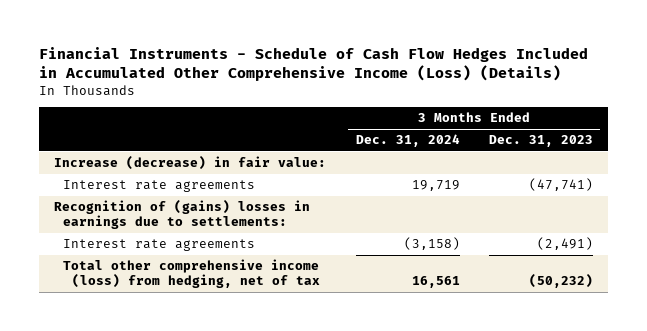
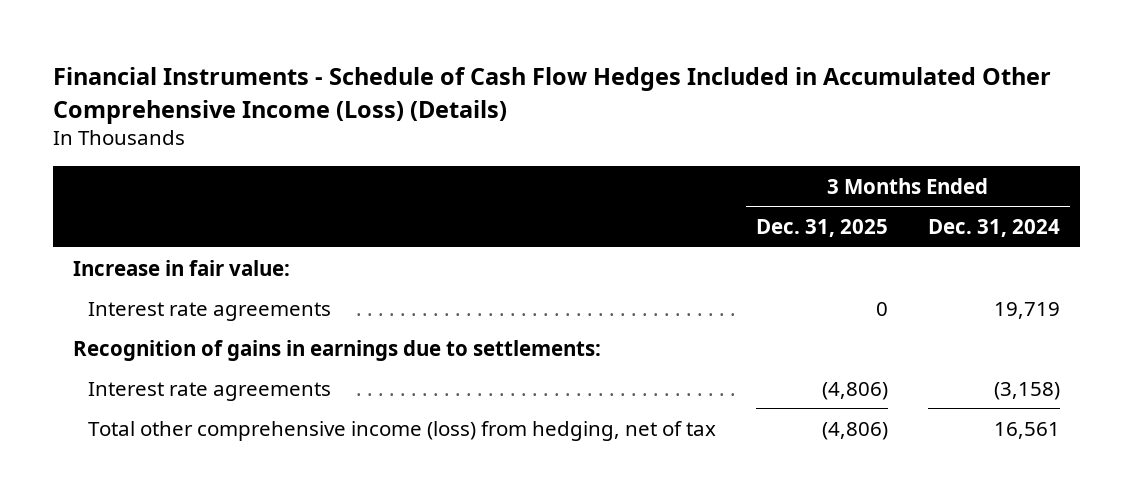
- | 3 Months Ended Dec. 31, 2024 | 3 Months Ended Dec. 31, 2023
+ | 3 Months Ended Dec. 31, 2025 | 3 Months Ended Dec. 31, 2024
- Increase (decrease) in fair value:
+ Increase in fair value:
- Recognition of (gains) losses in earnings due to settlements:
+ Recognition of gains in earnings due to settlements:

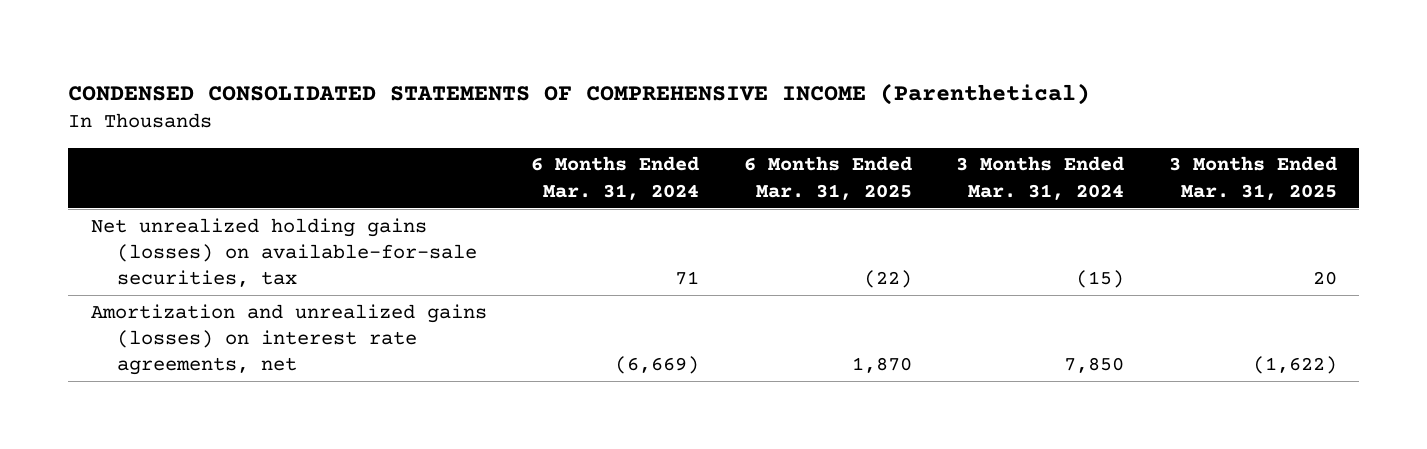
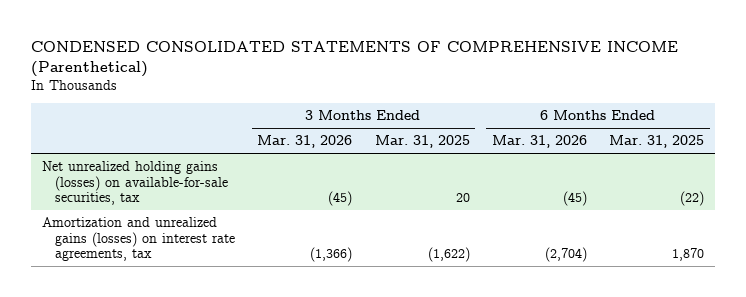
- | 6 Months Ended Mar. 31, 2024 | 6 Months Ended Mar. 31, 2025 | 3 Months Ended Mar. 31, 2024 | 3 Months Ended Mar. 31, 2025
+ | 3 Months Ended Mar. 31, 2026 | 3 Months Ended Mar. 31, 2025 | 6 Months Ended Mar. 31, 2026 | 6 Months Ended Mar. 31, 2025
- Amortization and unrealized gains (losses) on interest rate agreements, net | (6,669) | 1,870 | 7,850 | (1,622)
+ Amortization and unrealized gains (losses) on interest rate agreements, tax | (1,366) | (1,622) | (2,704) | 1,870

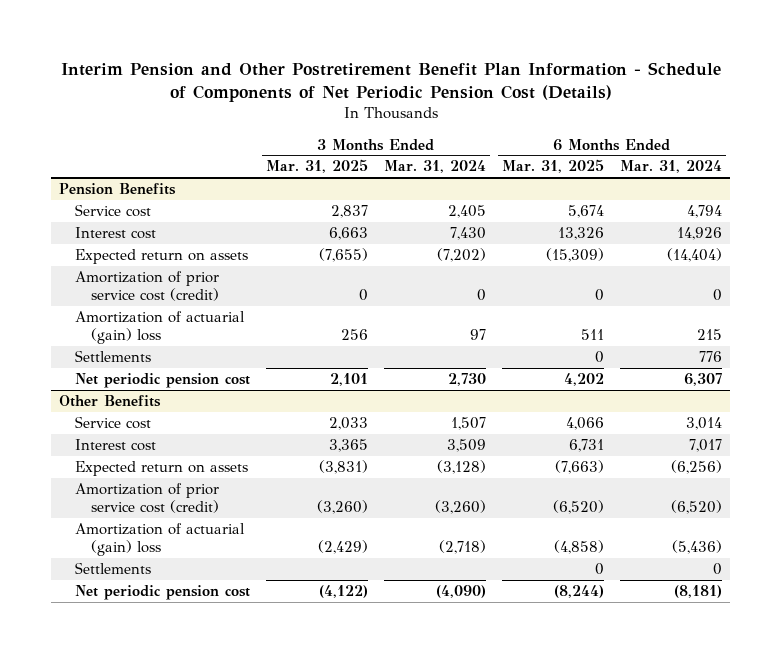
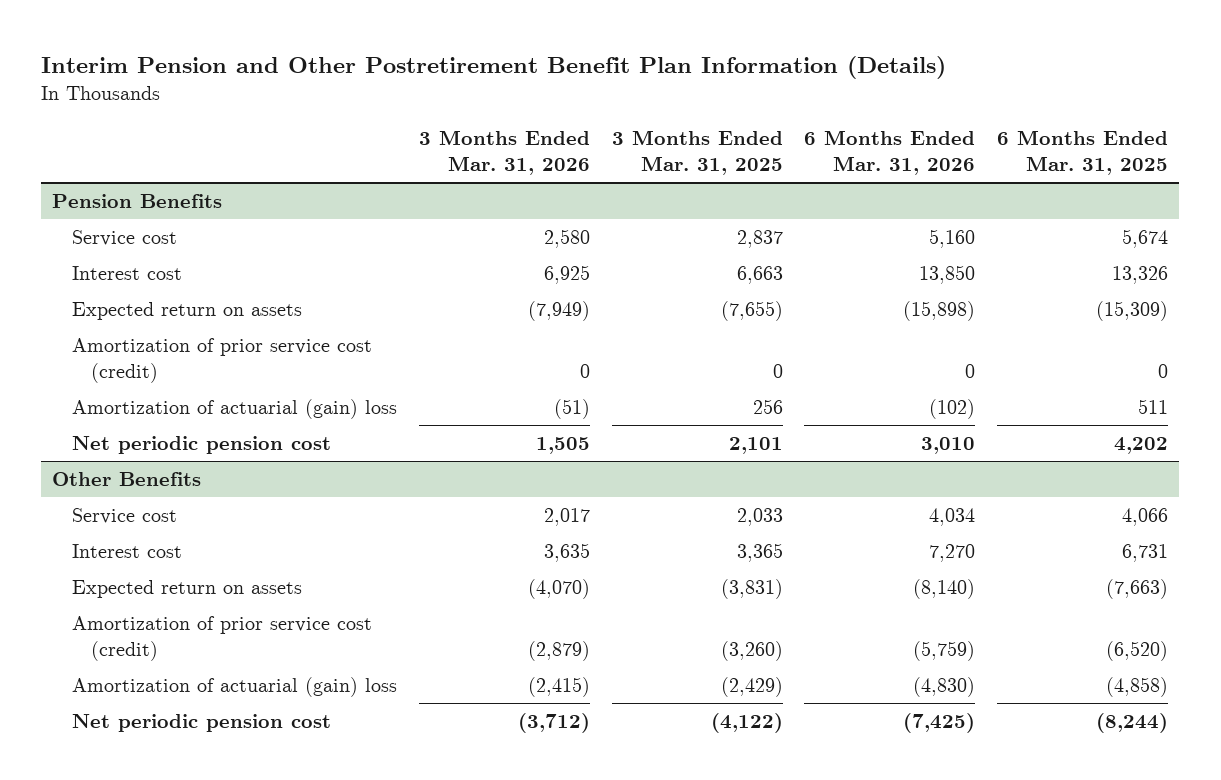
- Interim Pension and Other Postretirement Benefit Plan Information - Schedule of Components of Net Periodic Pension Cost (Details)
+ Interim Pension and Other Postretirement Benefit Plan Information (Details)
- | 3 Months Ended Mar. 31, 2025 | 3 Months Ended Mar. 31, 2024 | 6 Months Ended Mar. 31, 2025 | 6 Months Ended Mar. 31, 2024
+ | 3 Months Ended Mar. 31, 2026 | 3 Months Ended Mar. 31, 2025 | 6 Months Ended Mar. 31, 2026 | 6 Months Ended Mar. 31, 2025
@ Pension Benefits
- Settlements | | | 0 | 776
@ Other Benefits
- Settlements | | | 0 | 0

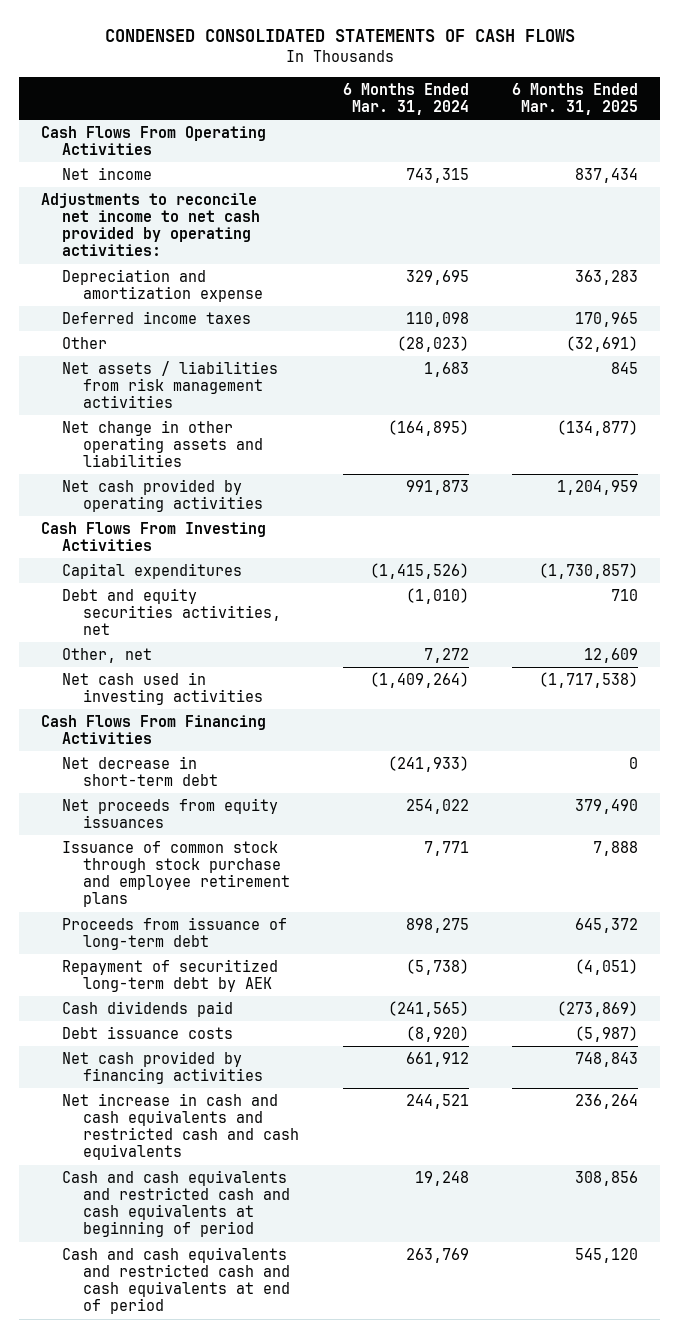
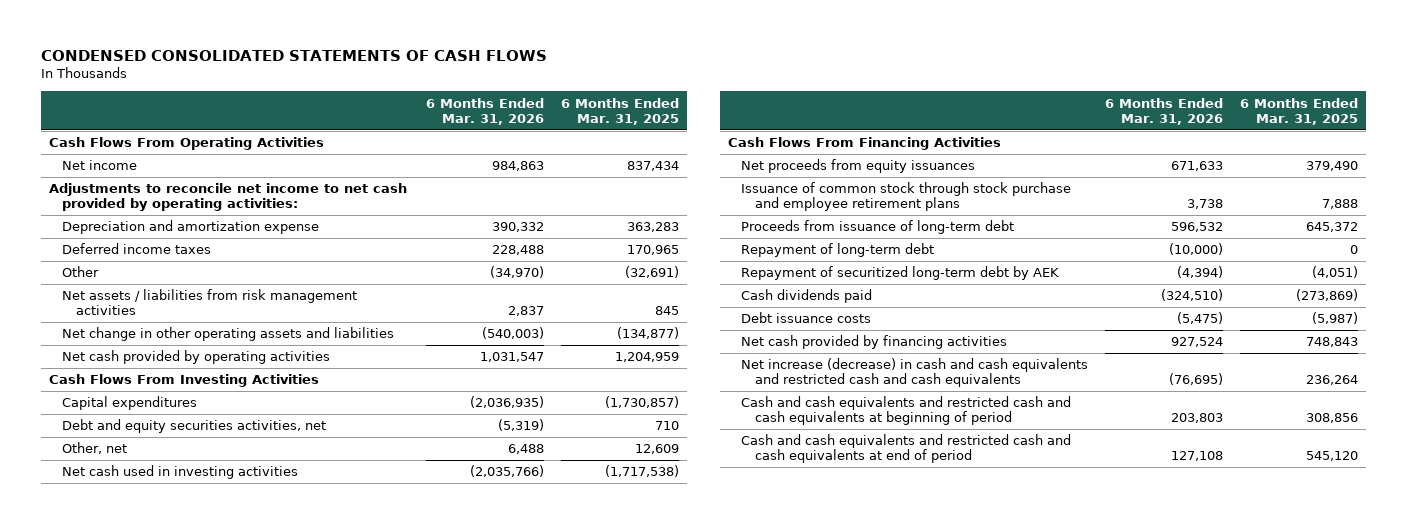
- | 6 Months Ended Mar. 31, 2024 | 6 Months Ended Mar. 31, 2025
+ | 6 Months Ended Mar. 31, 2026 | 6 Months Ended Mar. 31, 2025
- Net decrease in short-term debt | (241,933) | 0
+ Repayment of long-term debt | (10,000) | 0
- Net increase in cash and cash equivalents and restricted cash and cash equivalents | 244,521 | 236,264
+ Net increase (decrease) in cash and cash equivalents and restricted cash and cash equivalents | (76,695) | 236,264

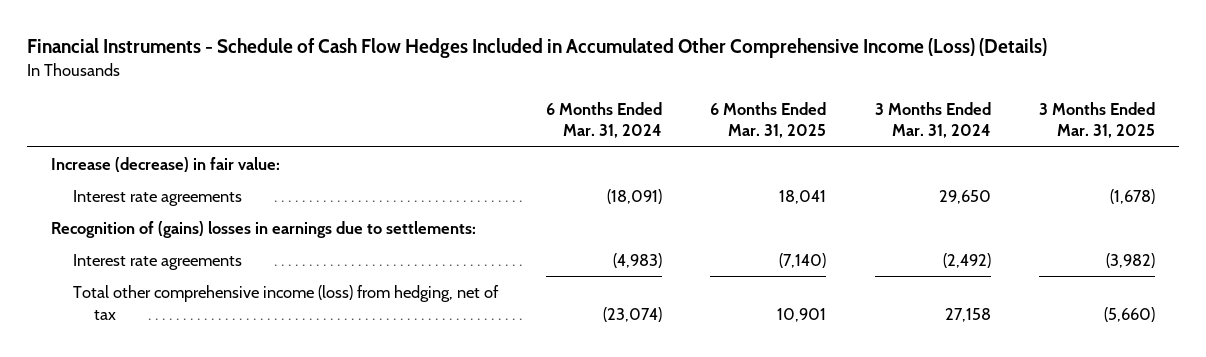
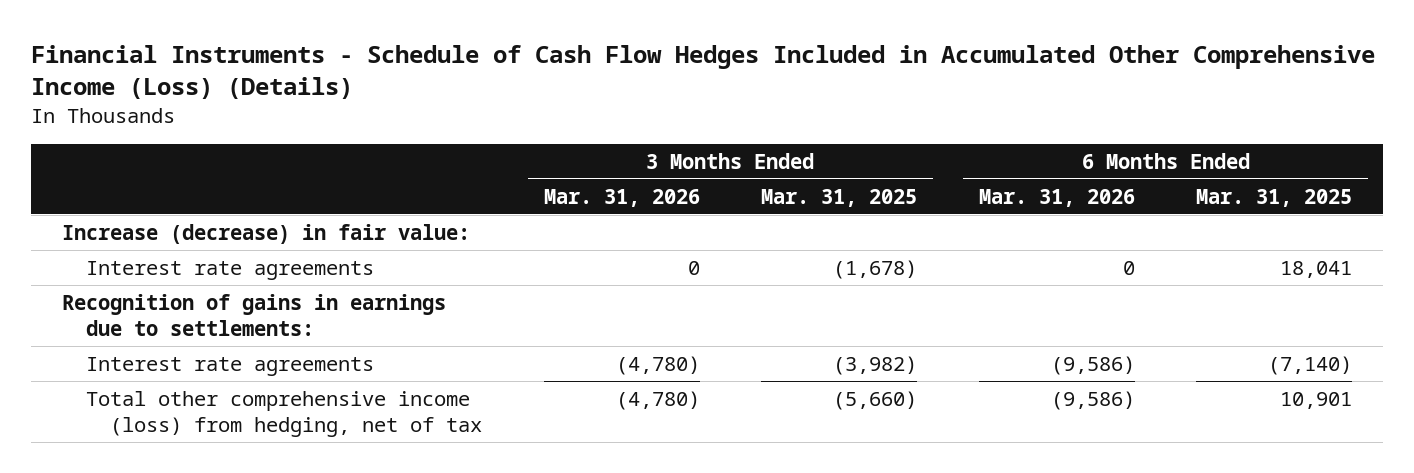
- | 6 Months Ended Mar. 31, 2024 | 6 Months Ended Mar. 31, 2025 | 3 Months Ended Mar. 31, 2024 | 3 Months Ended Mar. 31, 2025
+ | 3 Months Ended Mar. 31, 2026 | 3 Months Ended Mar. 31, 2025 | 6 Months Ended Mar. 31, 2026 | 6 Months Ended Mar. 31, 2025
- Recognition of (gains) losses in earnings due to settlements:
+ Recognition of gains in earnings due to settlements:

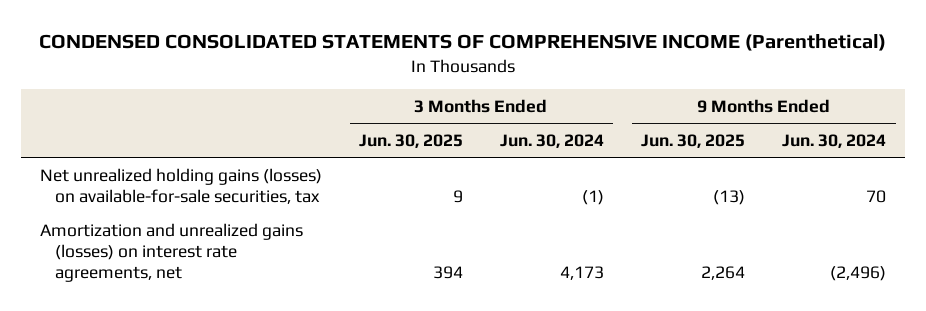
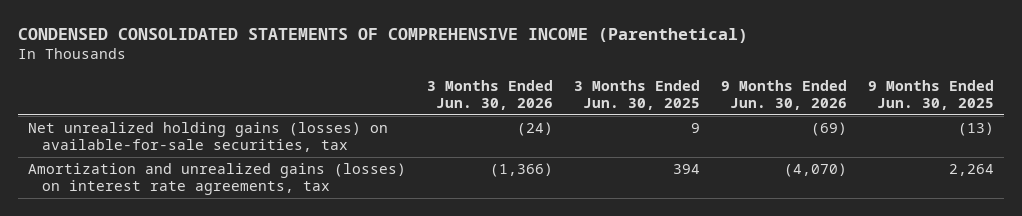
- | 3 Months Ended Jun. 30, 2025 | 3 Months Ended Jun. 30, 2024 | 9 Months Ended Jun. 30, 2025 | 9 Months Ended Jun. 30, 2024
+ | 3 Months Ended Jun. 30, 2026 | 3 Months Ended Jun. 30, 2025 | 9 Months Ended Jun. 30, 2026 | 9 Months Ended Jun. 30, 2025
- Amortization and unrealized gains (losses) on interest rate agreements, net | 394 | 4,173 | 2,264 | (2,496)
+ Amortization and unrealized gains (losses) on interest rate agreements, tax | (1,366) | 394 | (4,070) | 2,264

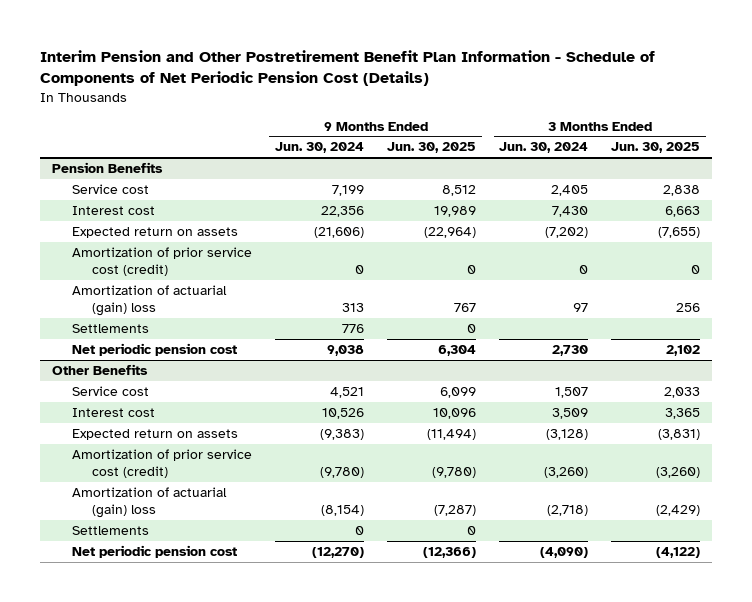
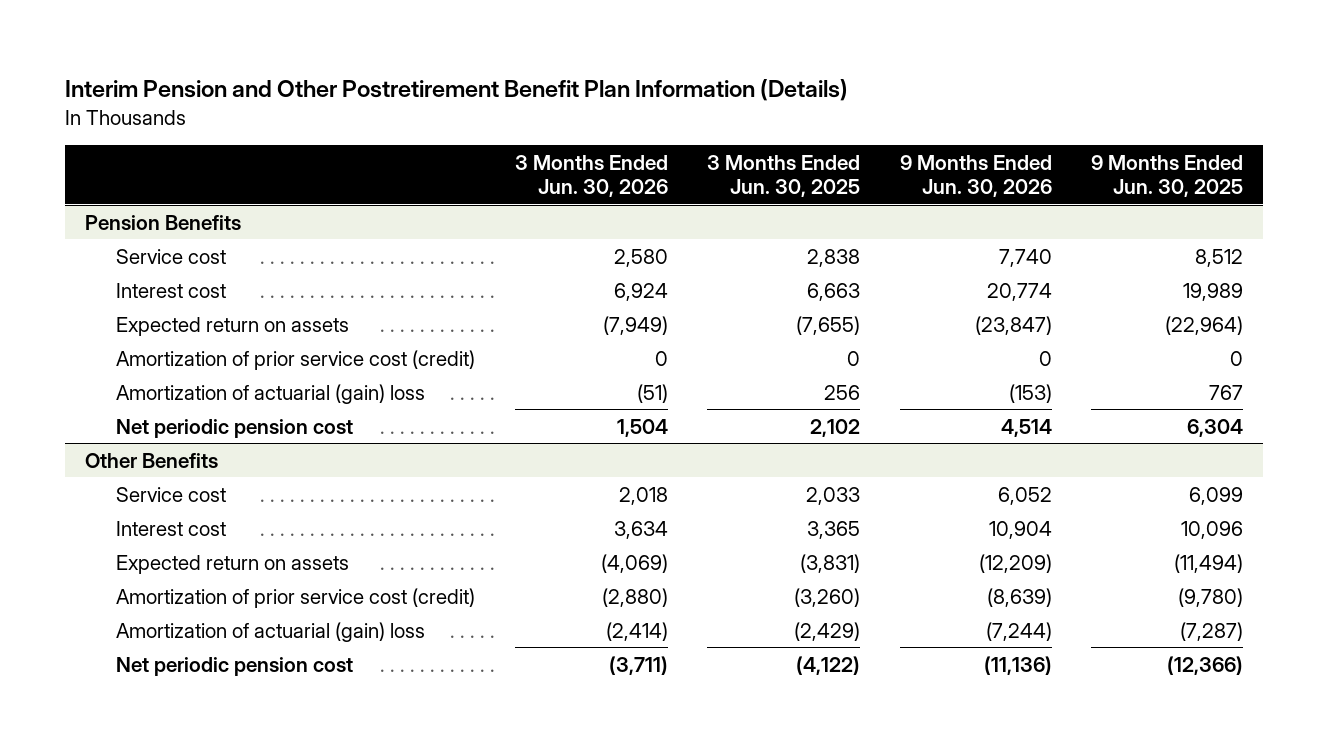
- Interim Pension and Other Postretirement Benefit Plan Information - Schedule of Components of Net Periodic Pension Cost (Details)
+ Interim Pension and Other Postretirement Benefit Plan Information (Details)
- | 9 Months Ended Jun. 30, 2024 | 9 Months Ended Jun. 30, 2025 | 3 Months Ended Jun. 30, 2024 | 3 Months Ended Jun. 30, 2025
+ | 3 Months Ended Jun. 30, 2026 | 3 Months Ended Jun. 30, 2025 | 9 Months Ended Jun. 30, 2026 | 9 Months Ended Jun. 30, 2025
@ Pension Benefits
- Settlements | 776 | 0 | |
@ Other Benefits
- Settlements | 0 | 0 | |

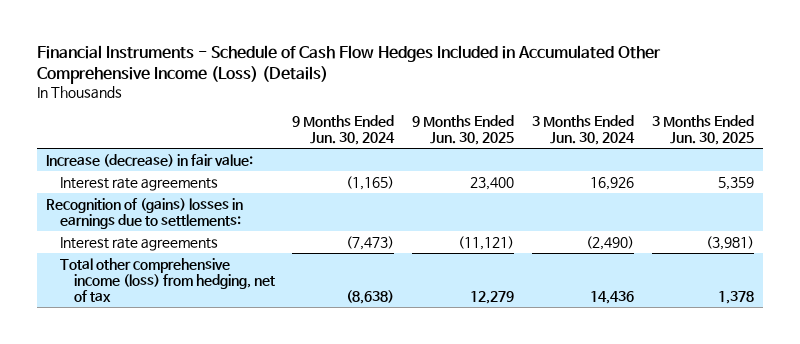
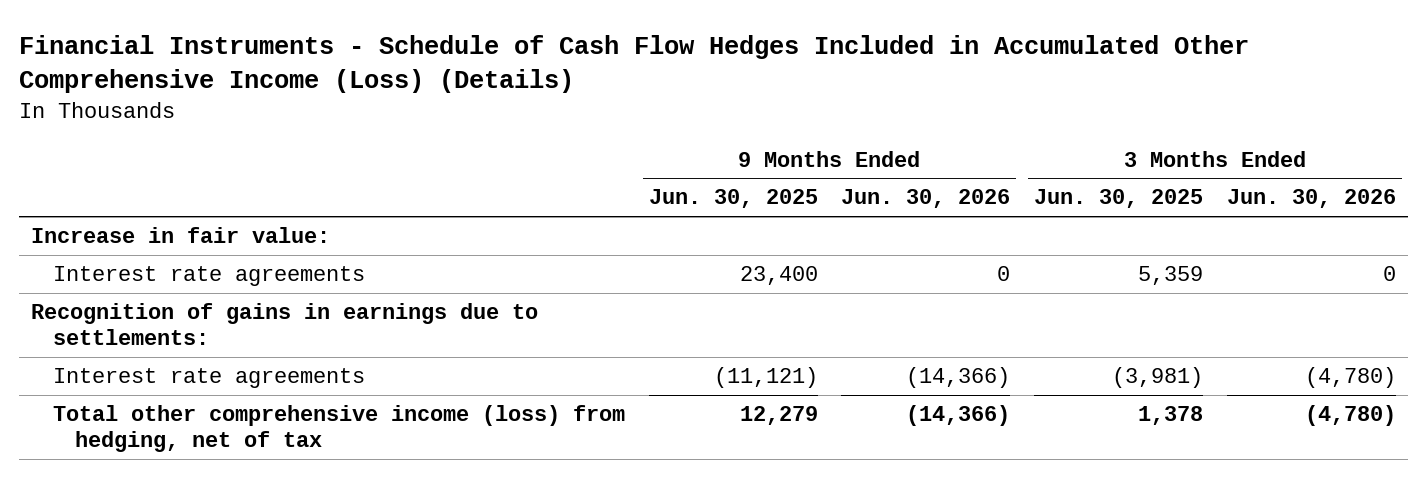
- | 9 Months Ended Jun. 30, 2024 | 9 Months Ended Jun. 30, 2025 | 3 Months Ended Jun. 30, 2024 | 3 Months Ended Jun. 30, 2025
+ | 9 Months Ended Jun. 30, 2025 | 9 Months Ended Jun. 30, 2026 | 3 Months Ended Jun. 30, 2025 | 3 Months Ended Jun. 30, 2026
- Increase (decrease) in fair value:
+ Increase in fair value:
- Recognition of (gains) losses in earnings due to settlements:
+ Recognition of gains in earnings due to settlements:

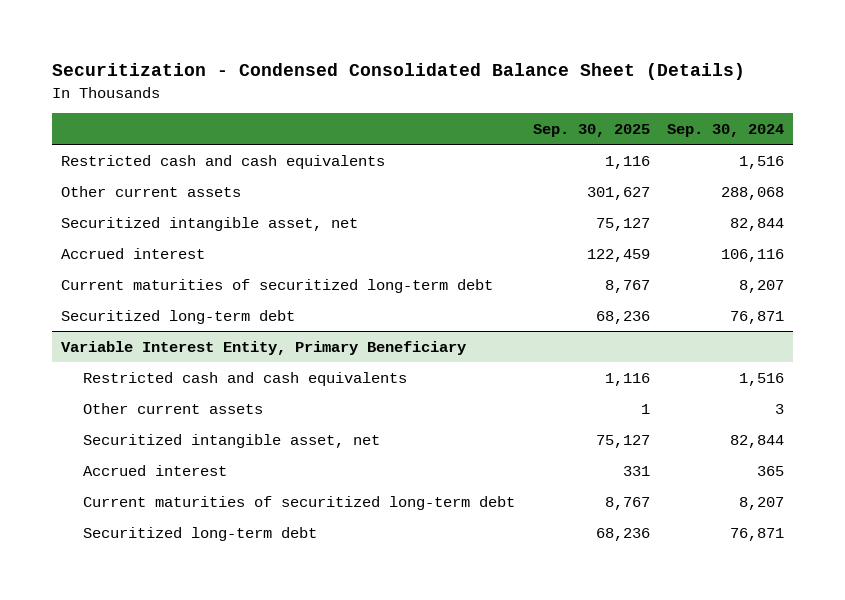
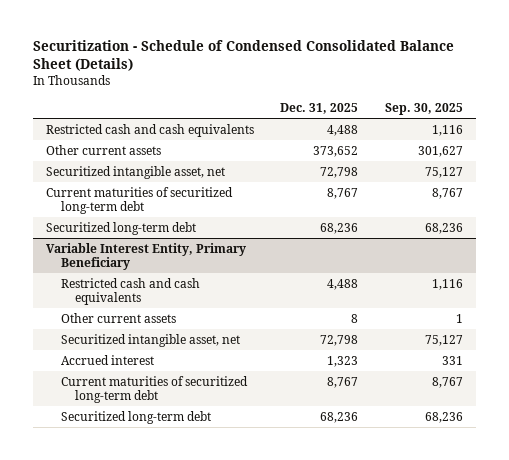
- Securitization - Condensed Consolidated Balance Sheet (Details)
+ Securitization - Schedule of Condensed Consolidated Balance Sheet (Details)
- | Sep. 30, 2025 | Sep. 30, 2024
+ | Dec. 31, 2025 | Sep. 30, 2025
- Accrued interest | 122,459 | 106,116

